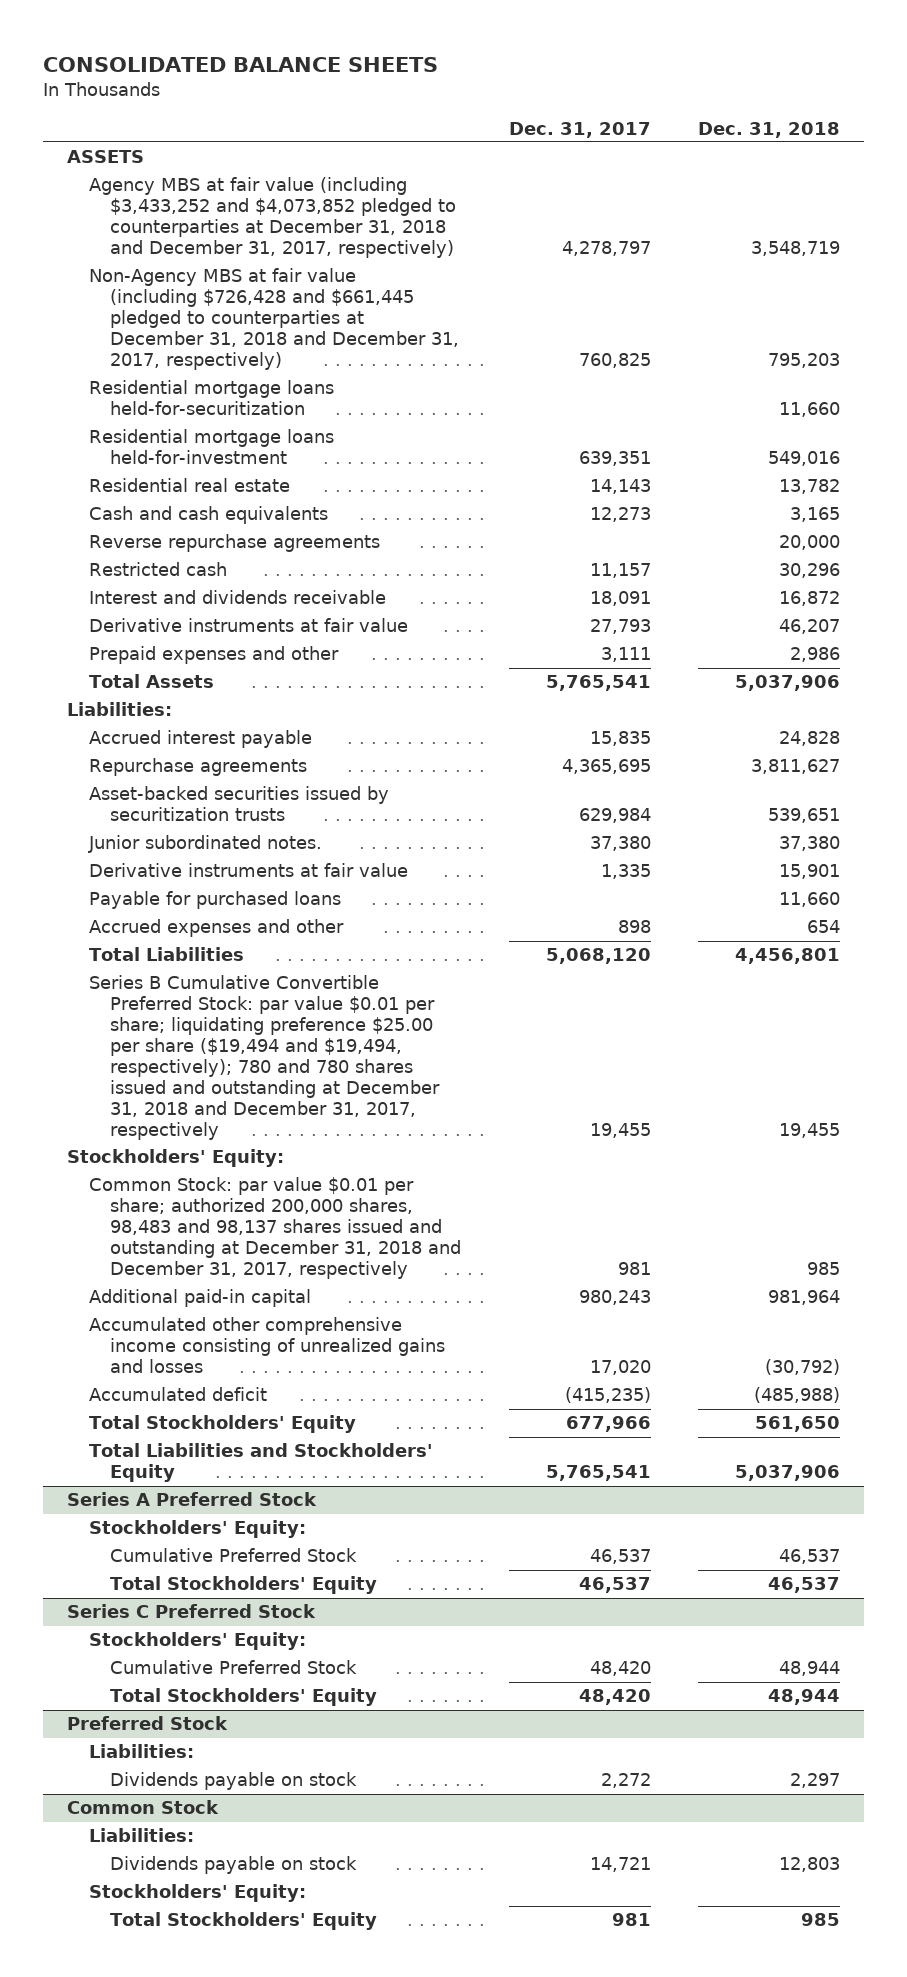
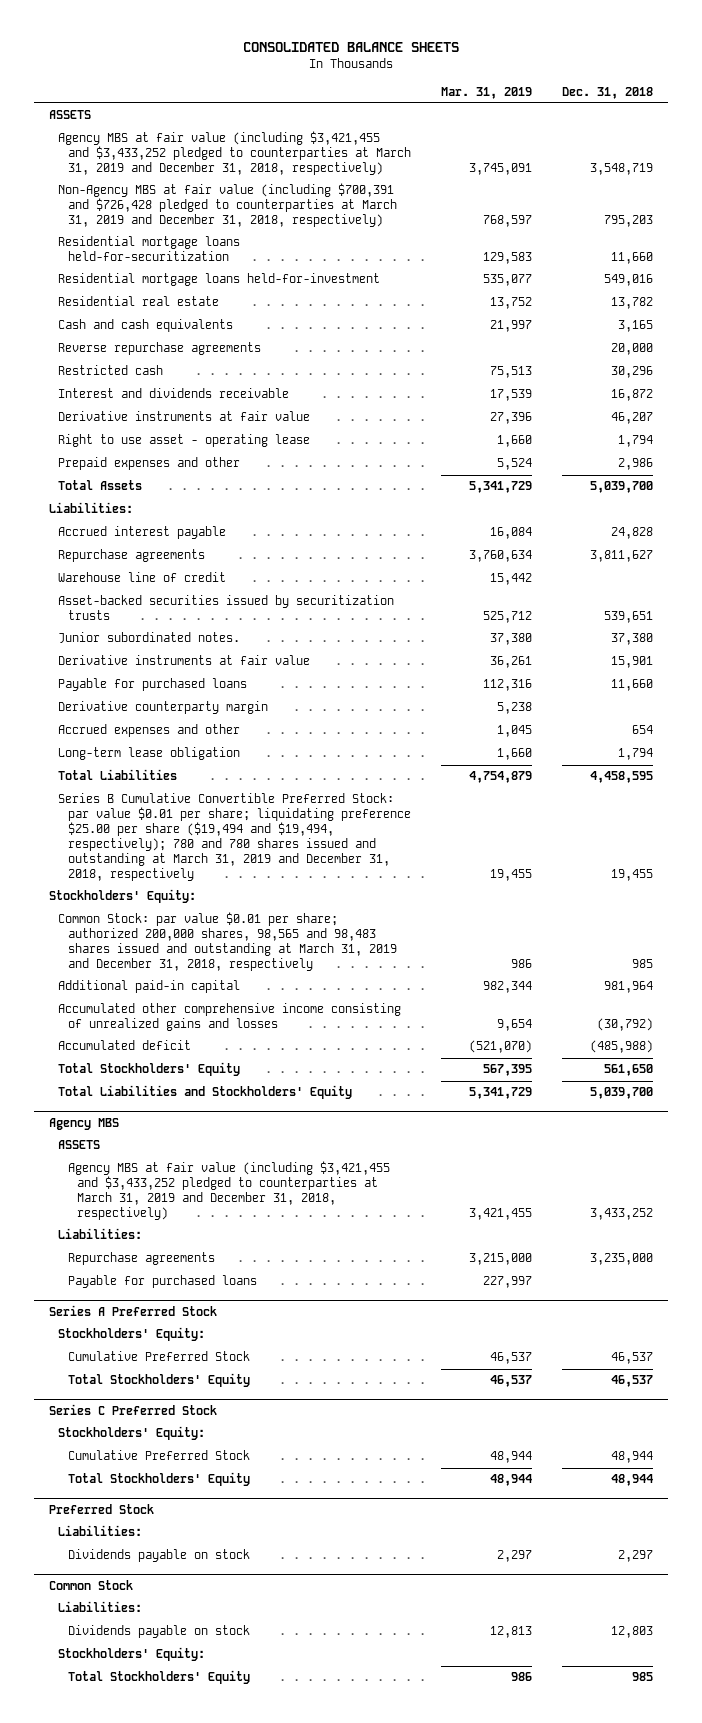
- | Dec. 31, 2017 | Dec. 31, 2018
+ | Mar. 31, 2019 | Dec. 31, 2018
- Agency MBS at fair value (including $3,433,252 and $4,073,852 pledged to counterparties at December 31, 2018 and December 31, 2017, respectively) | 4,278,797 | 3,548,719
- Non-Agency MBS at fair value (including $726,428 and $661,445 pledged to counterparties at December 31, 2018 and December 31, 2017, respectively) | 760,825 | 795,203
+ Agency MBS at fair value (including $3,421,455 and $3,433,252 pledged to counterparties at March 31, 2019 and December 31, 2018, respectively) | 3,745,091 | 3,548,719
+ Non-Agency MBS at fair value (including $700,391 and $726,428 pledged to counterparties at March 31, 2019 and December 31, 2018, respectively) | 768,597 | 795,203
+ Right to use asset - operating lease | 1,660 | 1,794
- Total Assets | 5,765,541 | 5,037,906
+ Total Assets | 5,341,729 | 5,039,700
+ Warehouse line of credit | 15,442 |
+ Derivative counterparty margin | 5,238 |
- Total Liabilities | 5,068,120 | 4,456,801
- Series B Cumulative Convertible Preferred Stock: par value $0.01 per share; liquidating preference $25.00 per share ($19,494 and $19,494, respectively); 780 and 780 shares issued and outstanding at December 31, 2018 and December 31, 2017, respectively | 19,455 | 19,455
+ Long-term lease obligation | 1,660 | 1,794
+ Total Liabilities | 4,754,879 | 4,458,595
+ Series B Cumulative Convertible Preferred Stock: par value $0.01 per share; liquidating preference $25.00 per share ($19,494 and $19,494, respectively); 780 and 780 shares issued and outstanding at March 31, 2019 and December 31, 2018, respectively | 19,455 | 19,455
- Common Stock: par value $0.01 per share; authorized 200,000 shares, 98,483 and 98,137 shares issued and outstanding at December 31, 2018 and December 31, 2017, respectively | 981 | 985
+ Common Stock: par value $0.01 per share; authorized 200,000 shares, 98,565 and 98,483 shares issued and outstanding at March 31, 2019 and December 31, 2018, respectively | 986 | 985
- Total Liabilities and Stockholders' Equity | 5,765,541 | 5,037,906
+ Total Liabilities and Stockholders' Equity | 5,341,729 | 5,039,700
+ Agency MBS
+ ASSETS
+ Agency MBS at fair value (including $3,421,455 and $3,433,252 pledged to counterparties at March 31, 2019 and December 31, 2018, respectively) | 3,421,455 | 3,433,252
+ Liabilities:
+ Repurchase agreements | 3,215,000 | 3,235,000
+ Payable for purchased loans | 227,997 |

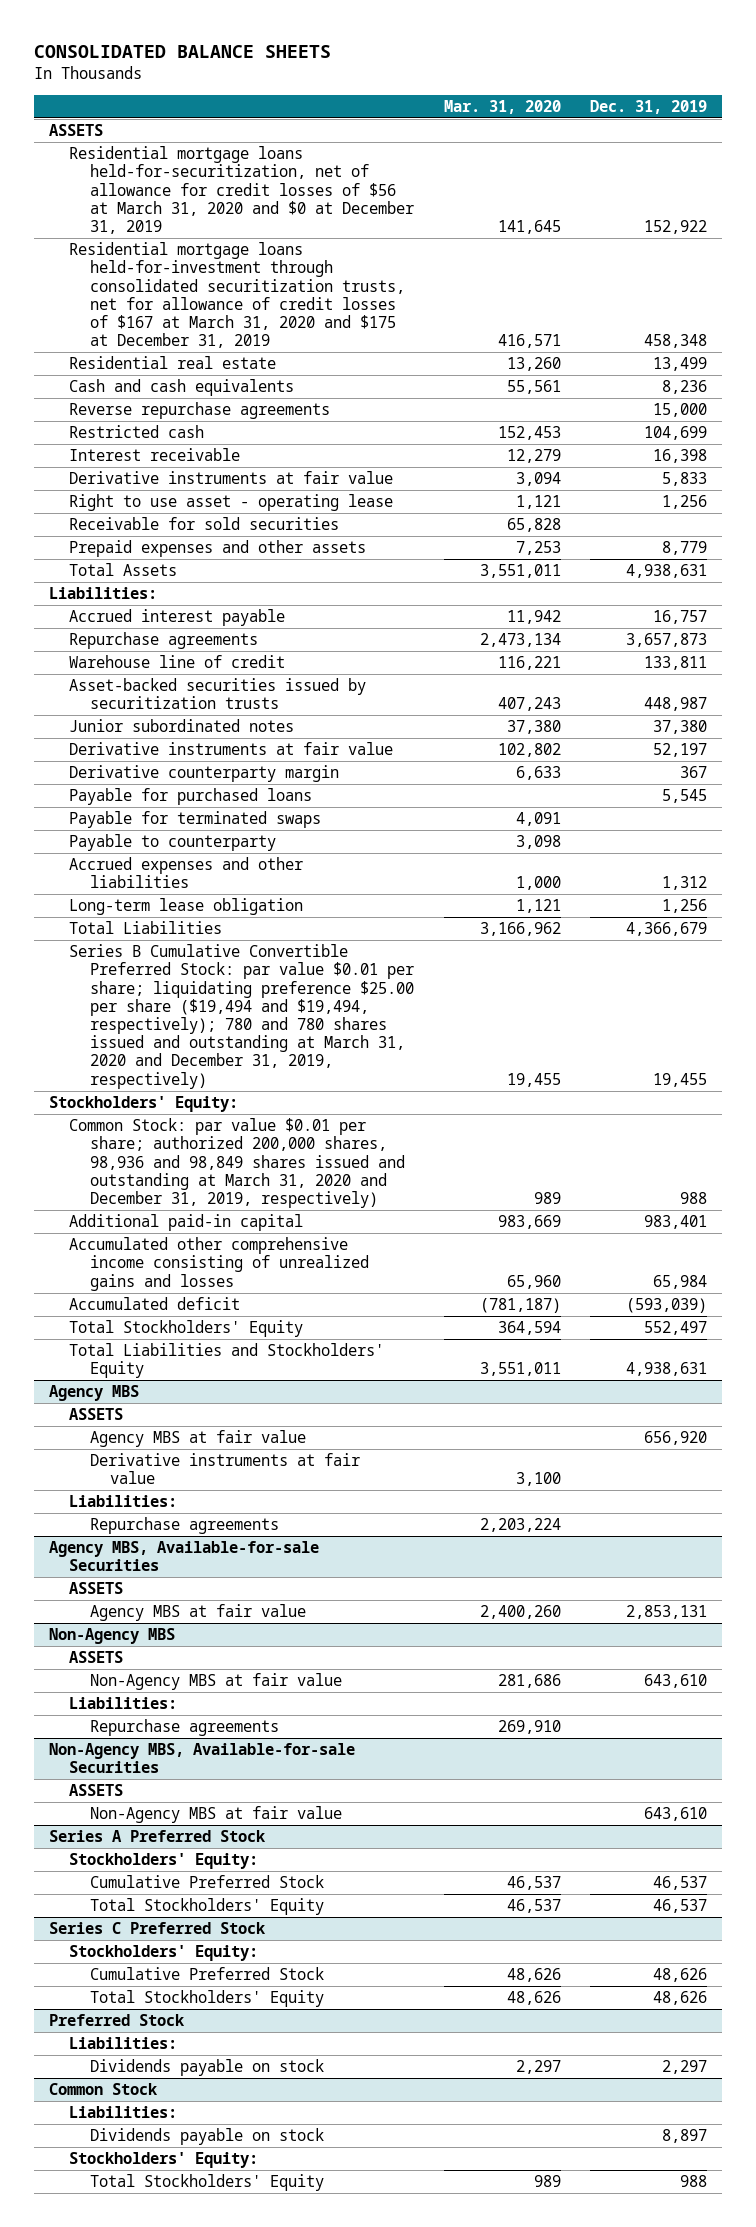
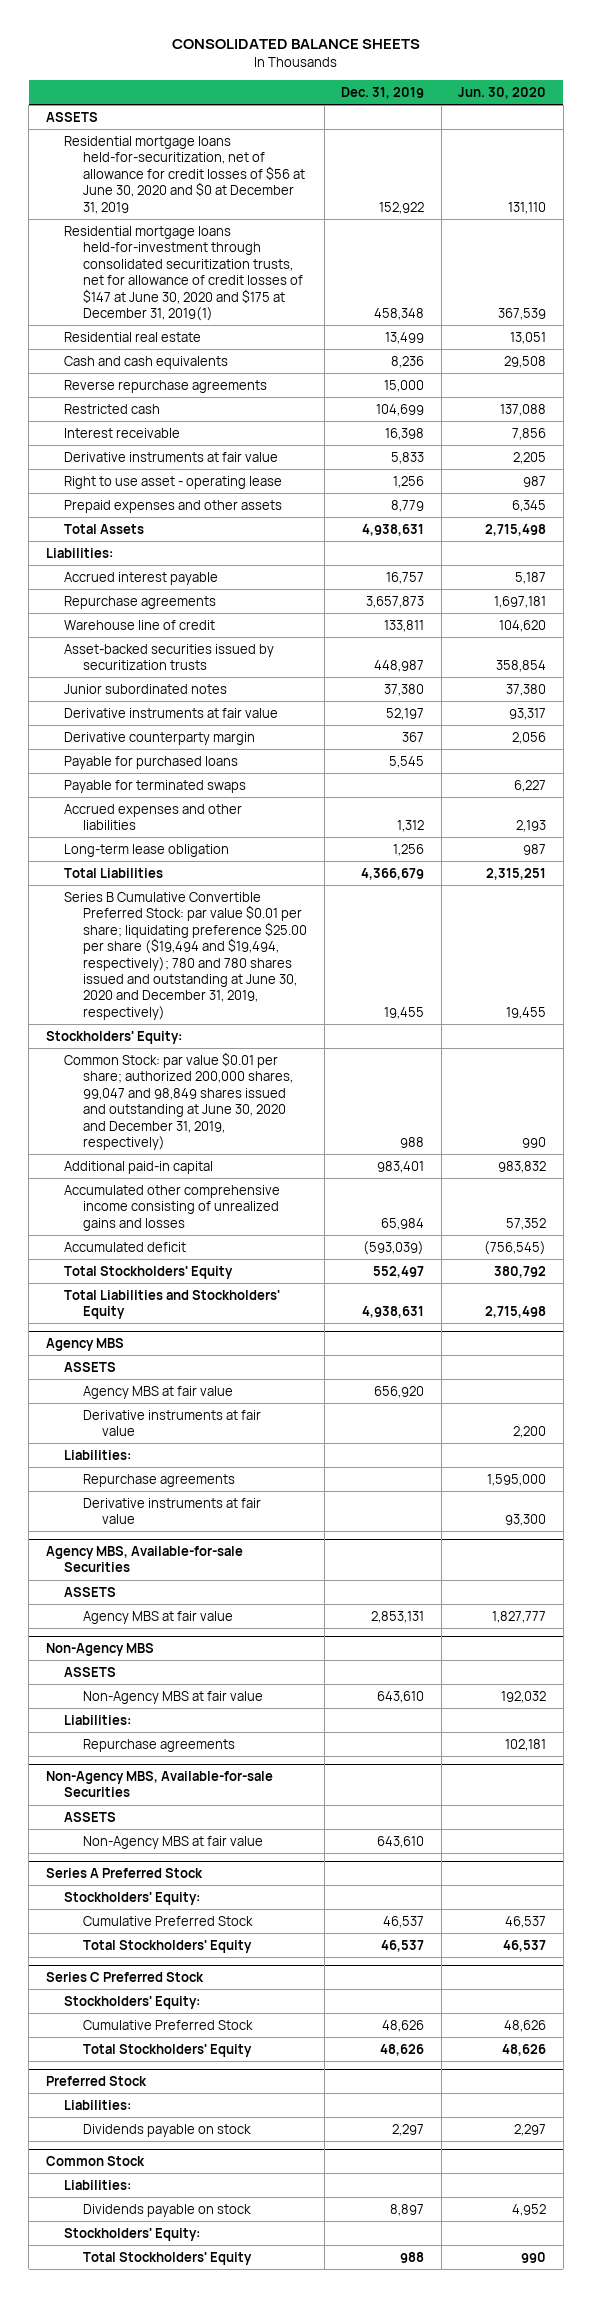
- | Mar. 31, 2020 | Dec. 31, 2019
+ | Dec. 31, 2019 | Jun. 30, 2020
- Residential mortgage loans held-for-securitization, net of allowance for credit losses of $56 at March 31, 2020 and $0 at December 31, 2019 | 141,645 | 152,922
- Residential mortgage loans held-for-investment through consolidated securitization trusts, net for allowance of credit losses of $167 at March 31, 2020 and $175 at December 31, 2019 | 416,571 | 458,348
+ Residential mortgage loans held-for-securitization, net of allowance for credit losses of $56 at June 30, 2020 and $0 at December 31, 2019 | 152,922 | 131,110
+ Residential mortgage loans held-for-investment through consolidated securitization trusts, net for allowance of credit losses of $147 at June 30, 2020 and $175 at December 31, 2019(1) | 458,348 | 367,539
- Receivable for sold securities | 65,828 |
- Payable to counterparty | 3,098 |
- Series B Cumulative Convertible Preferred Stock: par value $0.01 per share; liquidating preference $25.00 per share ($19,494 and $19,494, respectively); 780 and 780 shares issued and outstanding at March 31, 2020 and December 31, 2019, respectively) | 19,455 | 19,455
+ Series B Cumulative Convertible Preferred Stock: par value $0.01 per share; liquidating preference $25.00 per share ($19,494 and $19,494, respectively); 780 and 780 shares issued and outstanding at June 30, 2020 and December 31, 2019, respectively) | 19,455 | 19,455
- Common Stock: par value $0.01 per share; authorized 200,000 shares, 98,936 and 98,849 shares issued and outstanding at March 31, 2020 and December 31, 2019, respectively) | 989 | 988
+ Common Stock: par value $0.01 per share; authorized 200,000 shares, 99,047 and 98,849 shares issued and outstanding at June 30, 2020 and December 31, 2019, respectively) | 988 | 990
@ Agency MBS
+ Derivative instruments at fair value | | 93,300

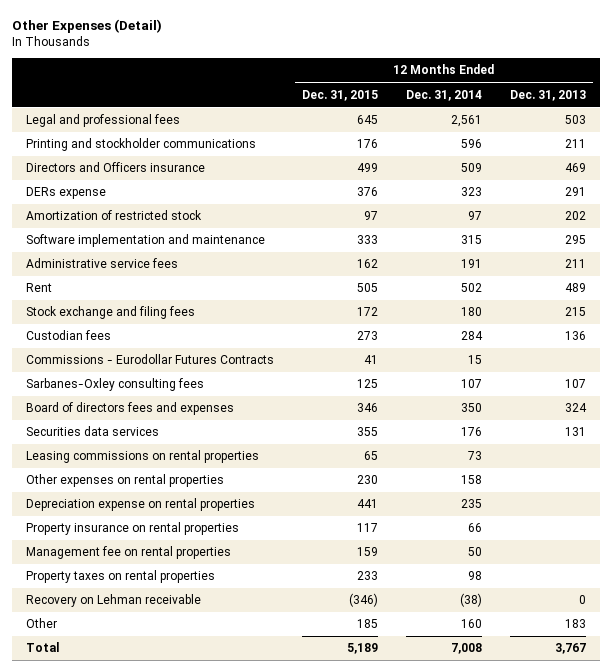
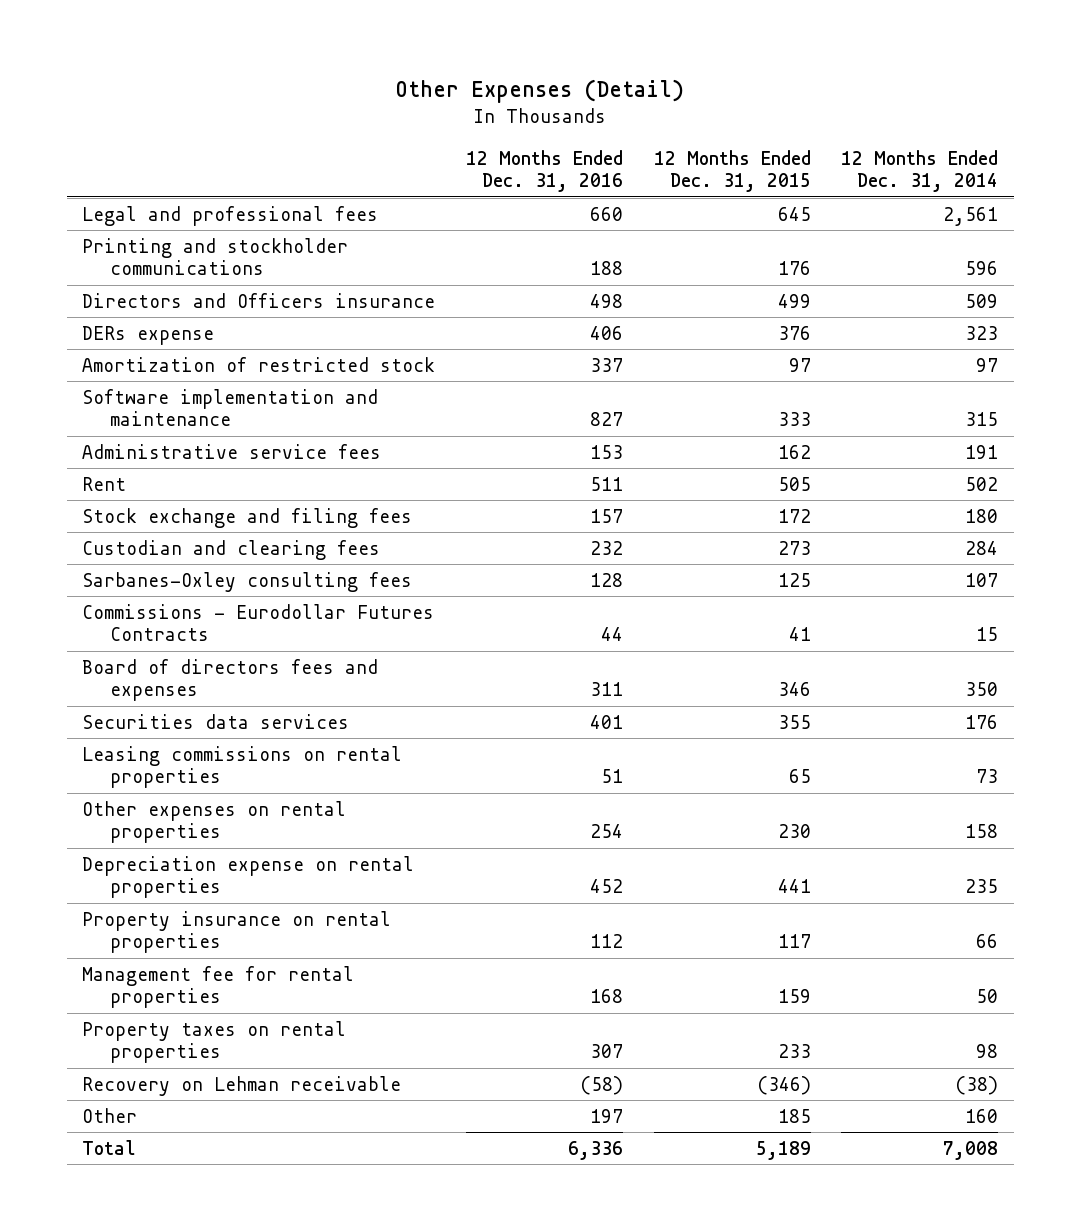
- | 12 Months Ended Dec. 31, 2015 | 12 Months Ended Dec. 31, 2014 | 12 Months Ended Dec. 31, 2013
+ | 12 Months Ended Dec. 31, 2016 | 12 Months Ended Dec. 31, 2015 | 12 Months Ended Dec. 31, 2014
- Custodian fees | 273 | 284 | 136
+ Custodian and clearing fees | 232 | 273 | 284
moved down: Commissions - Eurodollar Futures Contracts | 44 | 41 | 15
- Management fee on rental properties | 159 | 50 |
+ Management fee for rental properties | 168 | 159 | 50

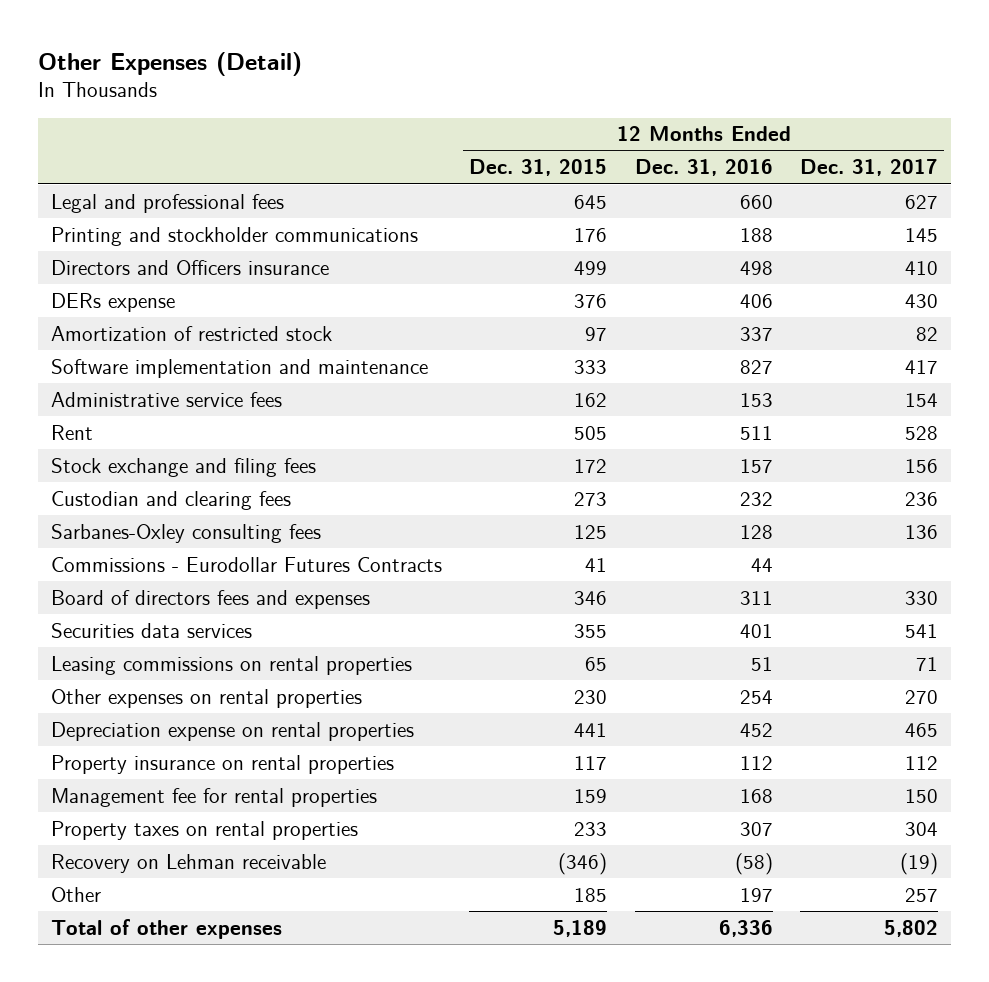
- | 12 Months Ended Dec. 31, 2016 | 12 Months Ended Dec. 31, 2015 | 12 Months Ended Dec. 31, 2014
+ | 12 Months Ended Dec. 31, 2015 | 12 Months Ended Dec. 31, 2016 | 12 Months Ended Dec. 31, 2017
- Total | 6,336 | 5,189 | 7,008
+ Total of other expenses | 5,189 | 6,336 | 5,802

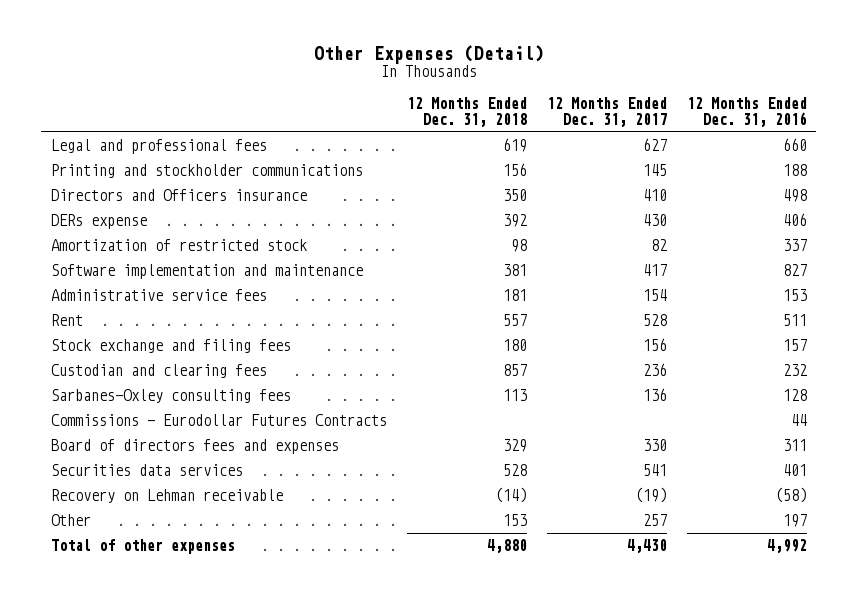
- | 12 Months Ended Dec. 31, 2015 | 12 Months Ended Dec. 31, 2016 | 12 Months Ended Dec. 31, 2017
+ | 12 Months Ended Dec. 31, 2018 | 12 Months Ended Dec. 31, 2017 | 12 Months Ended Dec. 31, 2016
- Leasing commissions on rental properties | 65 | 51 | 71
- Other expenses on rental properties | 230 | 254 | 270
- Depreciation expense on rental properties | 441 | 452 | 465
- Property insurance on rental properties | 117 | 112 | 112
- Management fee for rental properties | 159 | 168 | 150
- Property taxes on rental properties | 233 | 307 | 304
- Total of other expenses | 5,189 | 6,336 | 5,802
+ Total of other expenses | 4,880 | 4,430 | 4,992

